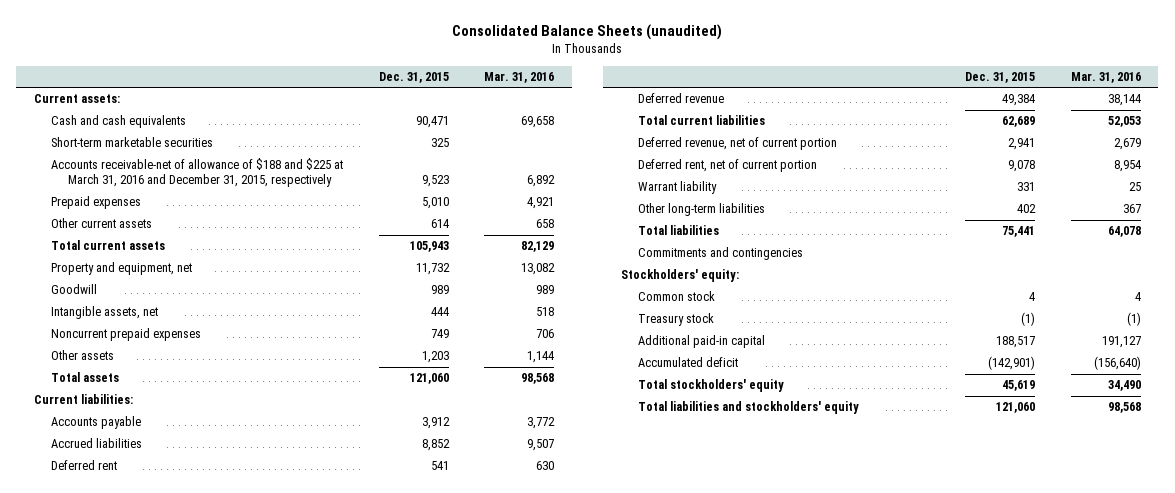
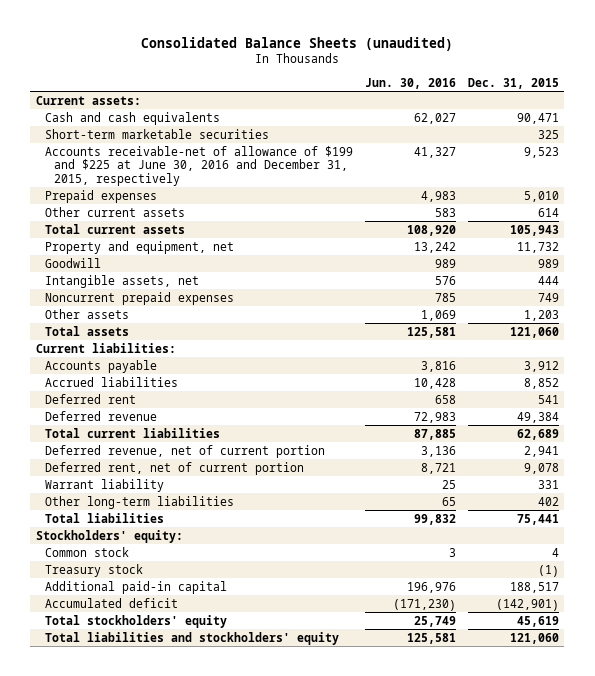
- | Dec. 31, 2015 | Mar. 31, 2016
+ | Jun. 30, 2016 | Dec. 31, 2015
- Accounts receivable-net of allowance of $188 and $225 at March 31, 2016 and December 31, 2015, respectively | 9,523 | 6,892
+ Accounts receivable-net of allowance of $199 and $225 at June 30, 2016 and December 31, 2015, respectively | 41,327 | 9,523
- Commitments and contingencies

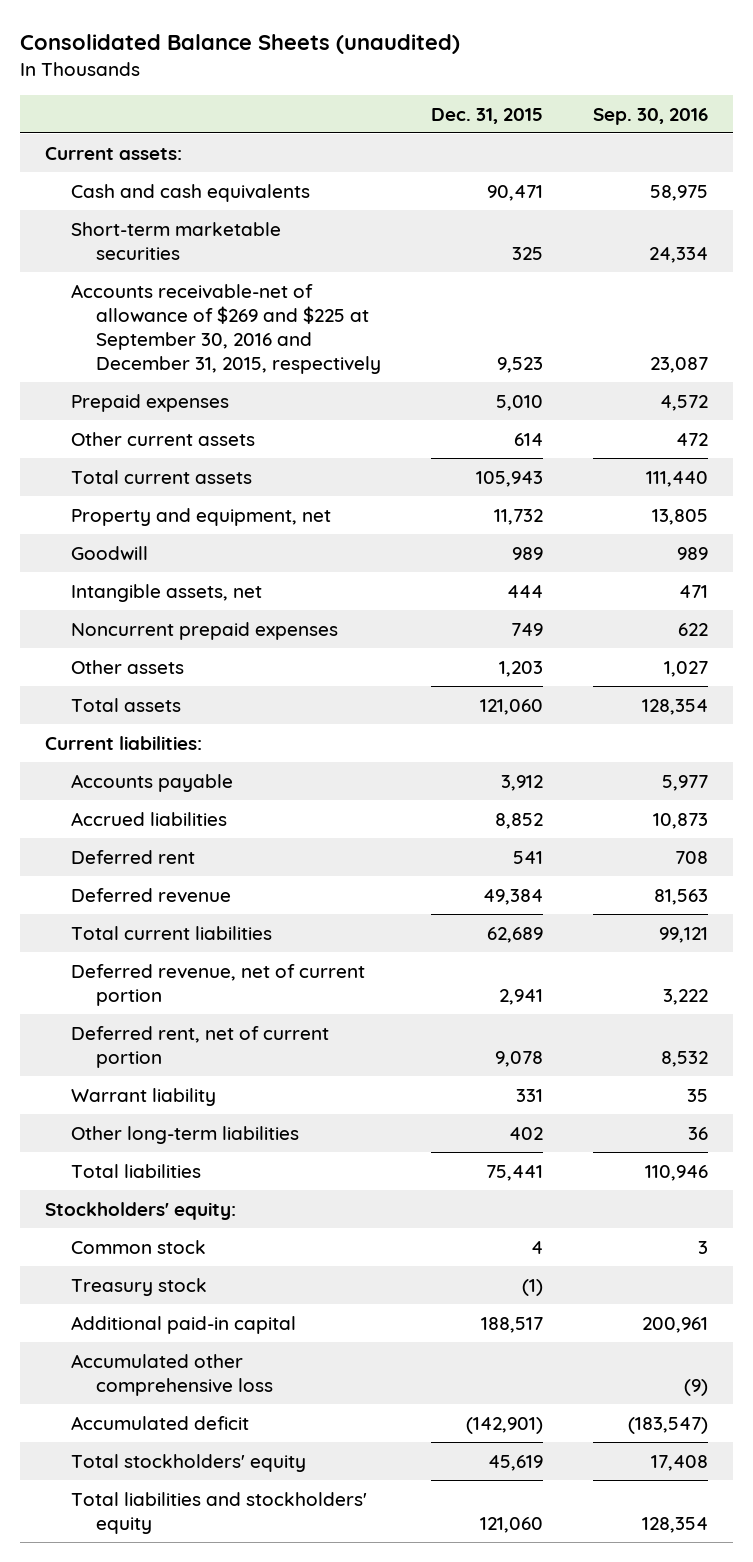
- | Jun. 30, 2016 | Dec. 31, 2015
+ | Dec. 31, 2015 | Sep. 30, 2016
- Accounts receivable-net of allowance of $199 and $225 at June 30, 2016 and December 31, 2015, respectively | 41,327 | 9,523
+ Accounts receivable-net of allowance of $269 and $225 at September 30, 2016 and December 31, 2015, respectively | 9,523 | 23,087
+ Accumulated other comprehensive loss | | (9)

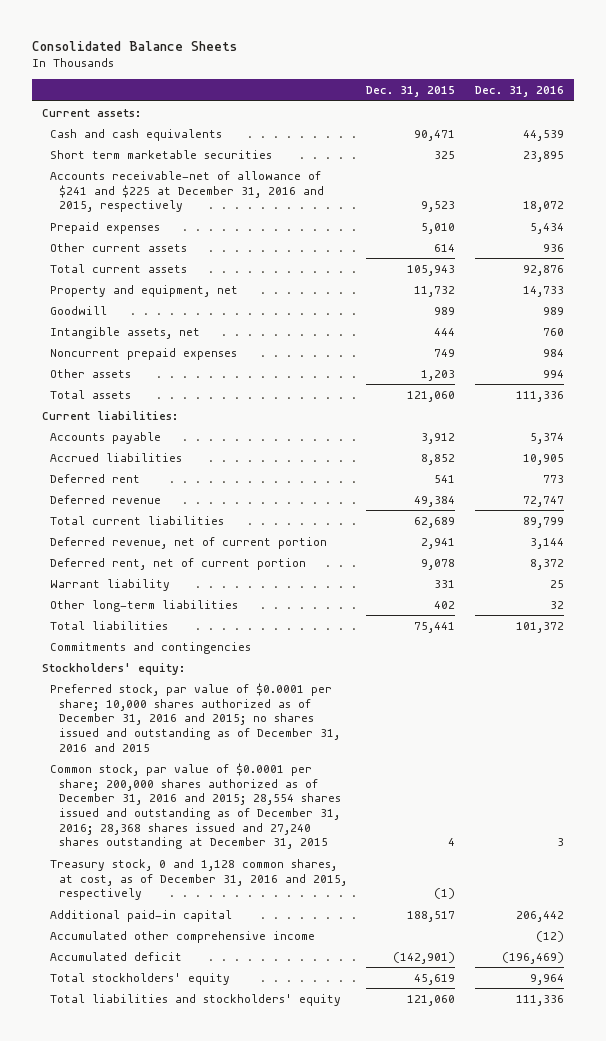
- Consolidated Balance Sheets (unaudited)
+ Consolidated Balance Sheets
- | Dec. 31, 2015 | Sep. 30, 2016
+ | Dec. 31, 2015 | Dec. 31, 2016
- Short-term marketable securities | 325 | 24,334
- Accounts receivable-net of allowance of $269 and $225 at September 30, 2016 and December 31, 2015, respectively | 9,523 | 23,087
+ Short term marketable securities | 325 | 23,895
+ Accounts receivable-net of allowance of $241 and $225 at December 31, 2016 and 2015, respectively | 9,523 | 18,072
+ Commitments and contingencies
- Common stock | 4 | 3
- Treasury stock | (1) |
+ Preferred stock, par value of $0.0001 per share; 10,000 shares authorized as of December 31, 2016 and 2015; no shares issued and outstanding as of December 31, 2016 and 2015
+ Common stock, par value of $0.0001 per share; 200,000 shares authorized as of December 31, 2016 and 2015; 28,554 shares issued and outstanding as of December 31, 2016; 28,368 shares issued and 27,240 shares outstanding at December 31, 2015 | 4 | 3
+ Treasury stock, 0 and 1,128 common shares, at cost, as of December 31, 2016 and 2015, respectively | (1) |
- Accumulated other comprehensive loss | | (9)
+ Accumulated other comprehensive income | | (12)

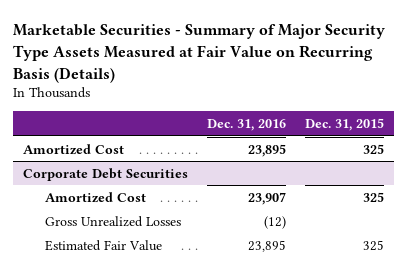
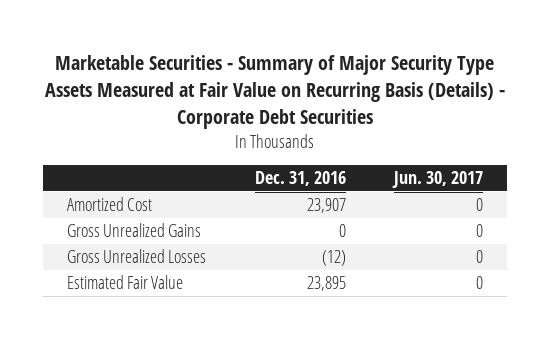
- Marketable Securities - Summary of Major Security Type Assets Measured at Fair Value on Recurring Basis (Details)
+ Marketable Securities - Summary of Major Security Type Assets Measured at Fair Value on Recurring Basis (Details) - Corporate Debt Securities
- | Dec. 31, 2016 | Dec. 31, 2015
+ | Dec. 31, 2016 | Jun. 30, 2017
- Amortized Cost | 23,895 | 325
- Corporate Debt Securities
+ Gross Unrealized Gains | 0 | 0

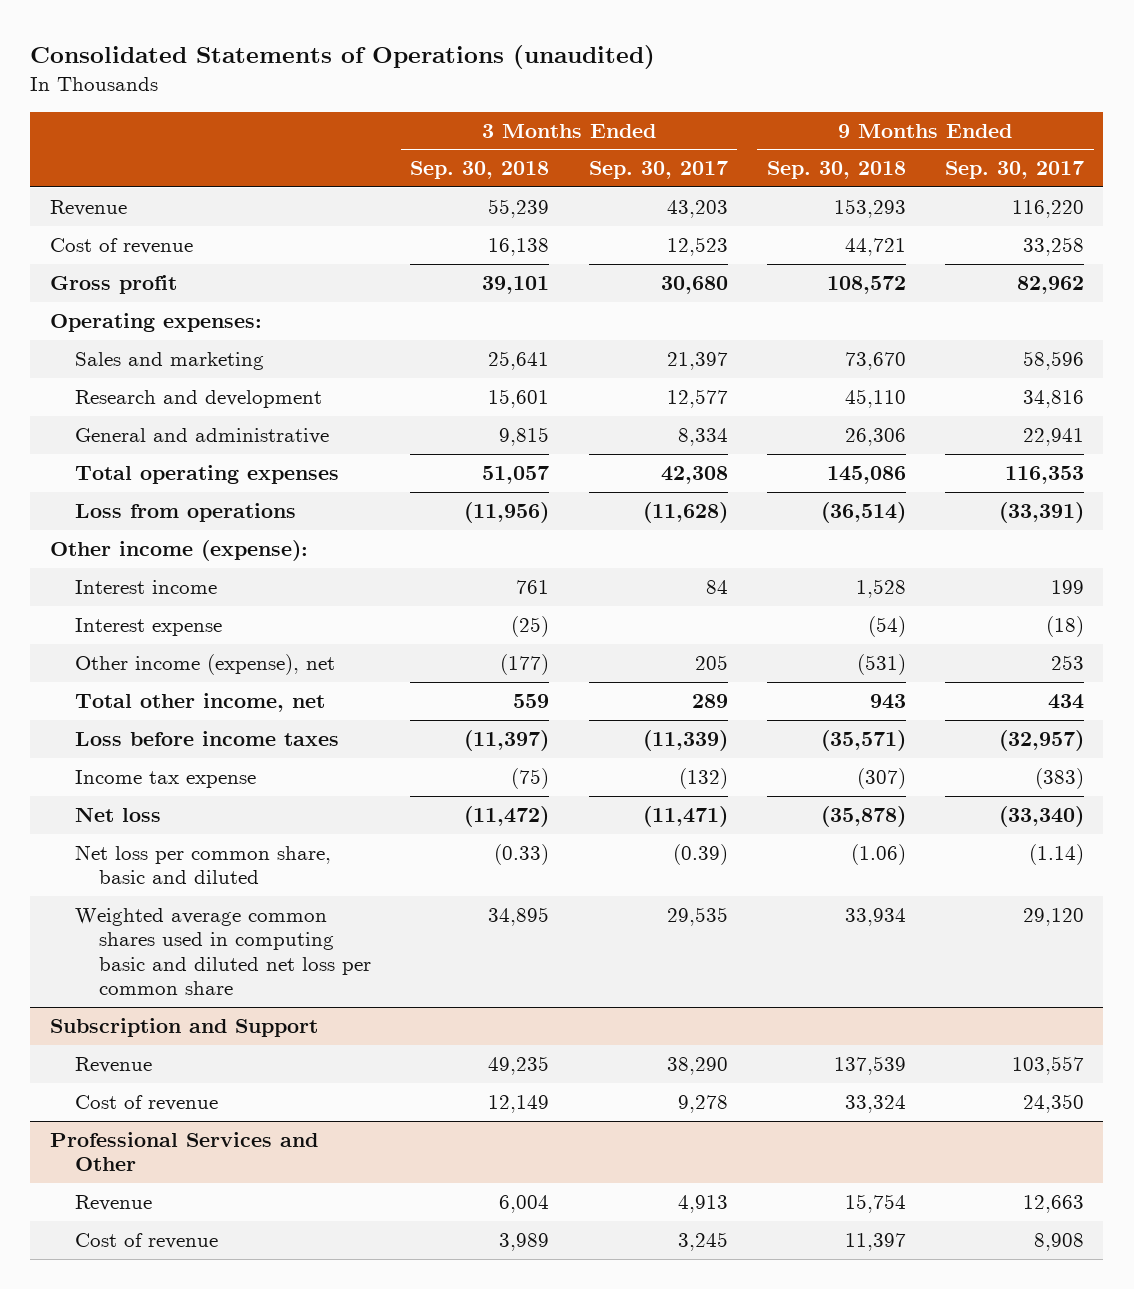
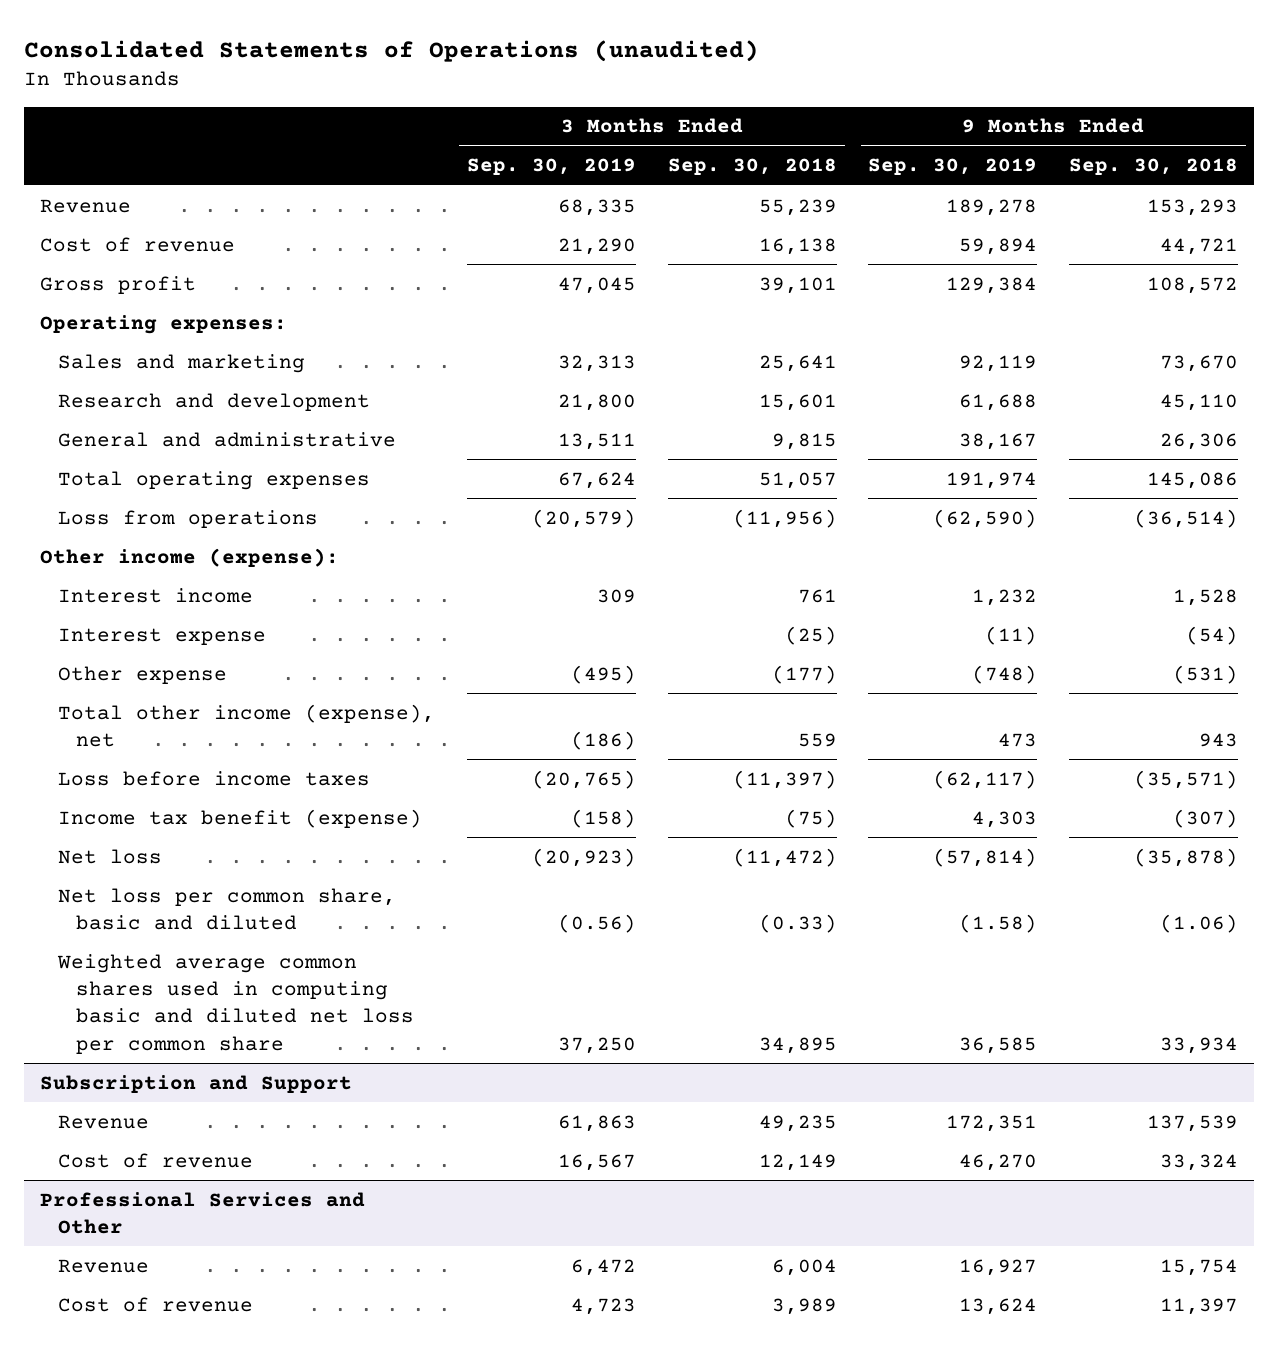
- | 3 Months Ended Sep. 30, 2018 | 3 Months Ended Sep. 30, 2017 | 9 Months Ended Sep. 30, 2018 | 9 Months Ended Sep. 30, 2017
+ | 3 Months Ended Sep. 30, 2019 | 3 Months Ended Sep. 30, 2018 | 9 Months Ended Sep. 30, 2019 | 9 Months Ended Sep. 30, 2018
- Other income (expense), net | (177) | 205 | (531) | 253
- Total other income, net | 559 | 289 | 943 | 434
+ Other expense | (495) | (177) | (748) | (531)
+ Total other income (expense), net | (186) | 559 | 473 | 943
- Income tax expense | (75) | (132) | (307) | (383)
+ Income tax benefit (expense) | (158) | (75) | 4,303 | (307)

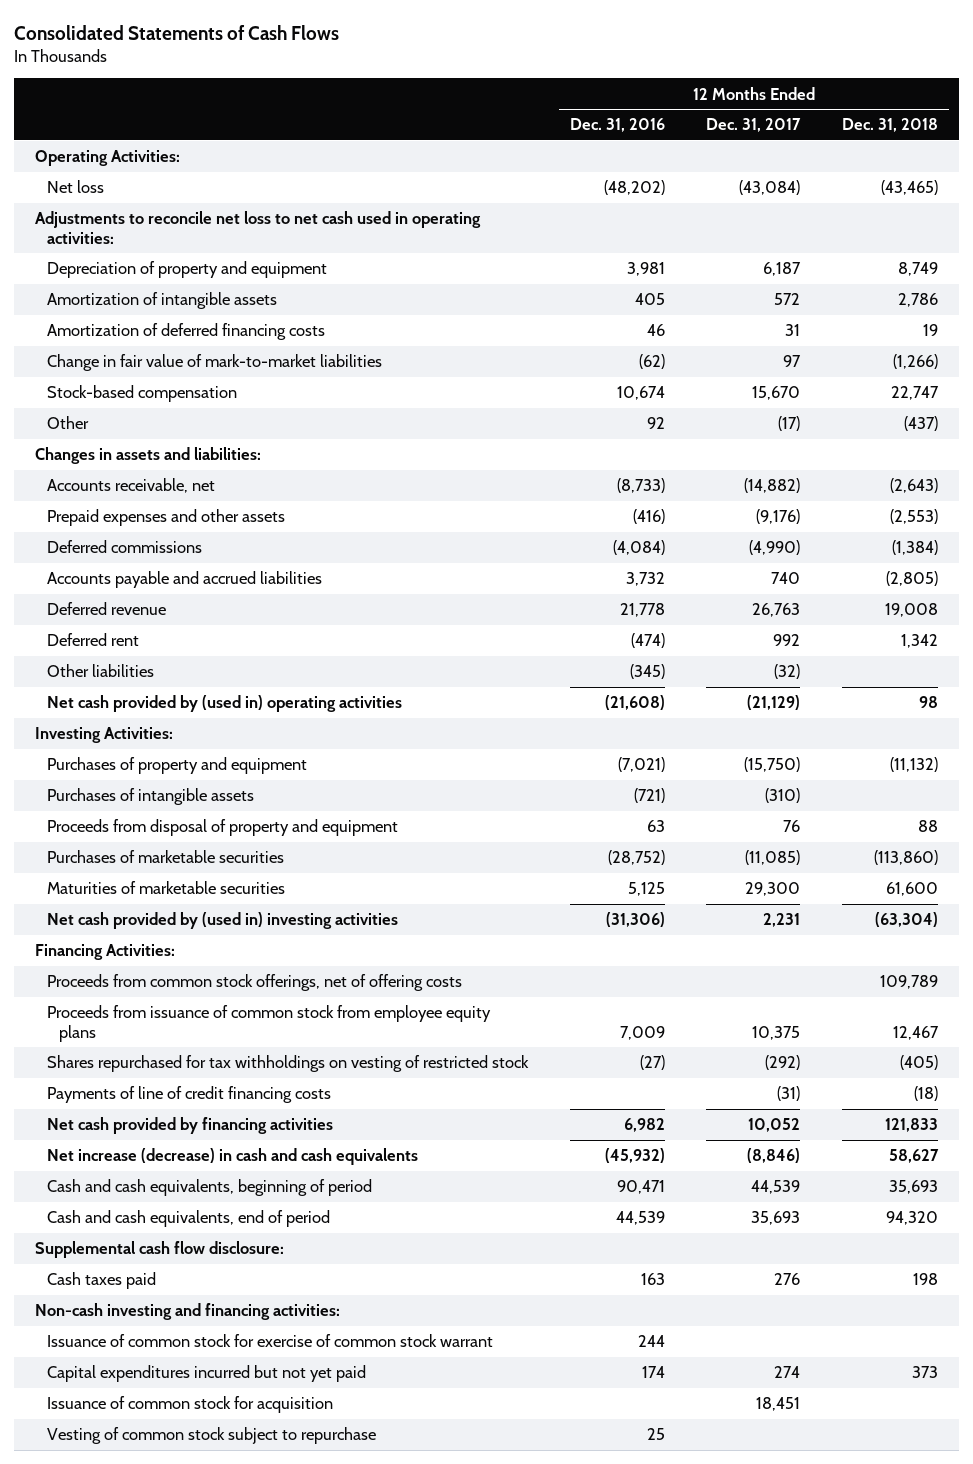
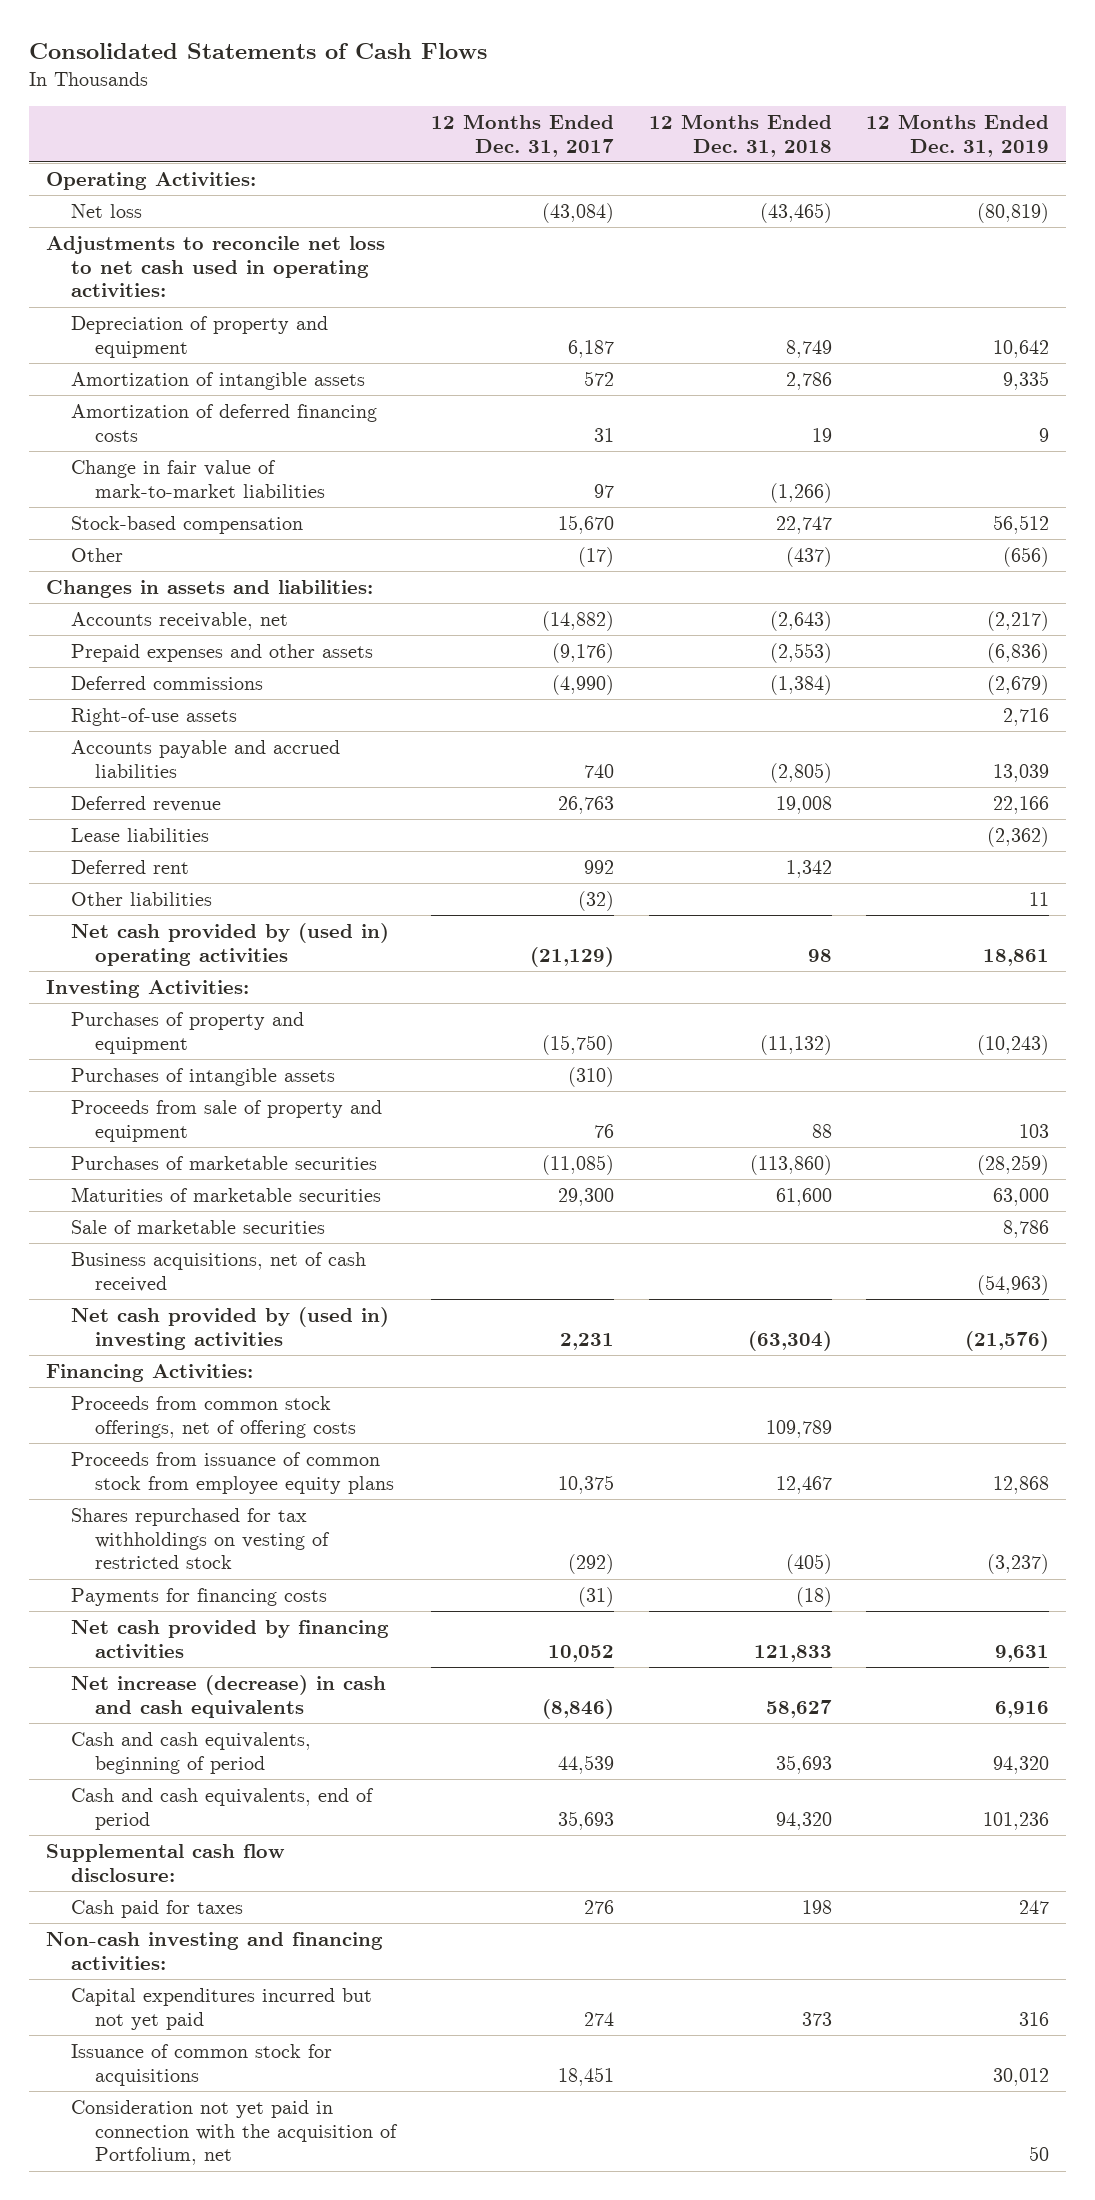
- | 12 Months Ended Dec. 31, 2016 | 12 Months Ended Dec. 31, 2017 | 12 Months Ended Dec. 31, 2018
+ | 12 Months Ended Dec. 31, 2017 | 12 Months Ended Dec. 31, 2018 | 12 Months Ended Dec. 31, 2019
+ Right-of-use assets | | | 2,716
+ Lease liabilities | | | (2,362)
- Proceeds from disposal of property and equipment | 63 | 76 | 88
+ Proceeds from sale of property and equipment | 76 | 88 | 103
+ Sale of marketable securities | | | 8,786
+ Business acquisitions, net of cash received | | | (54,963)
- Payments of line of credit financing costs | | (31) | (18)
+ Payments for financing costs | (31) | (18) |
- Cash taxes paid | 163 | 276 | 198
+ Cash paid for taxes | 276 | 198 | 247
- Issuance of common stock for exercise of common stock warrant | 244 | |
- Issuance of common stock for acquisition | | 18,451 |
- Vesting of common stock subject to repurchase | 25 | |
+ Issuance of common stock for acquisitions | 18,451 | | 30,012
+ Consideration not yet paid in connection with the acquisition of Portfolium, net | | | 50

